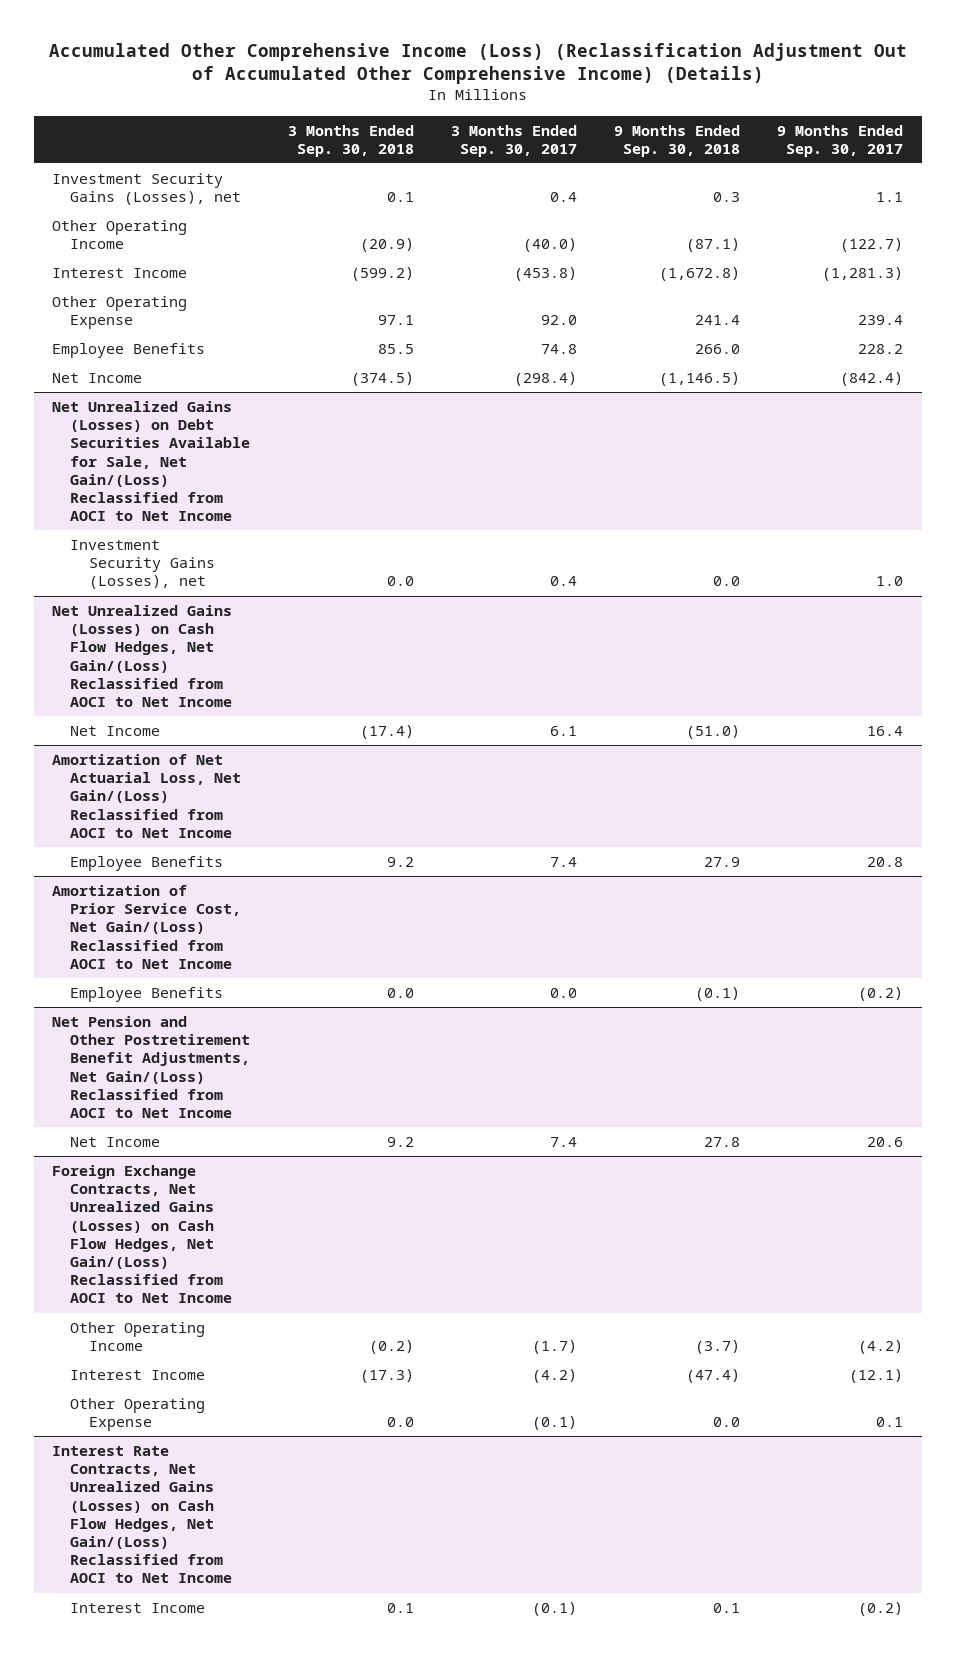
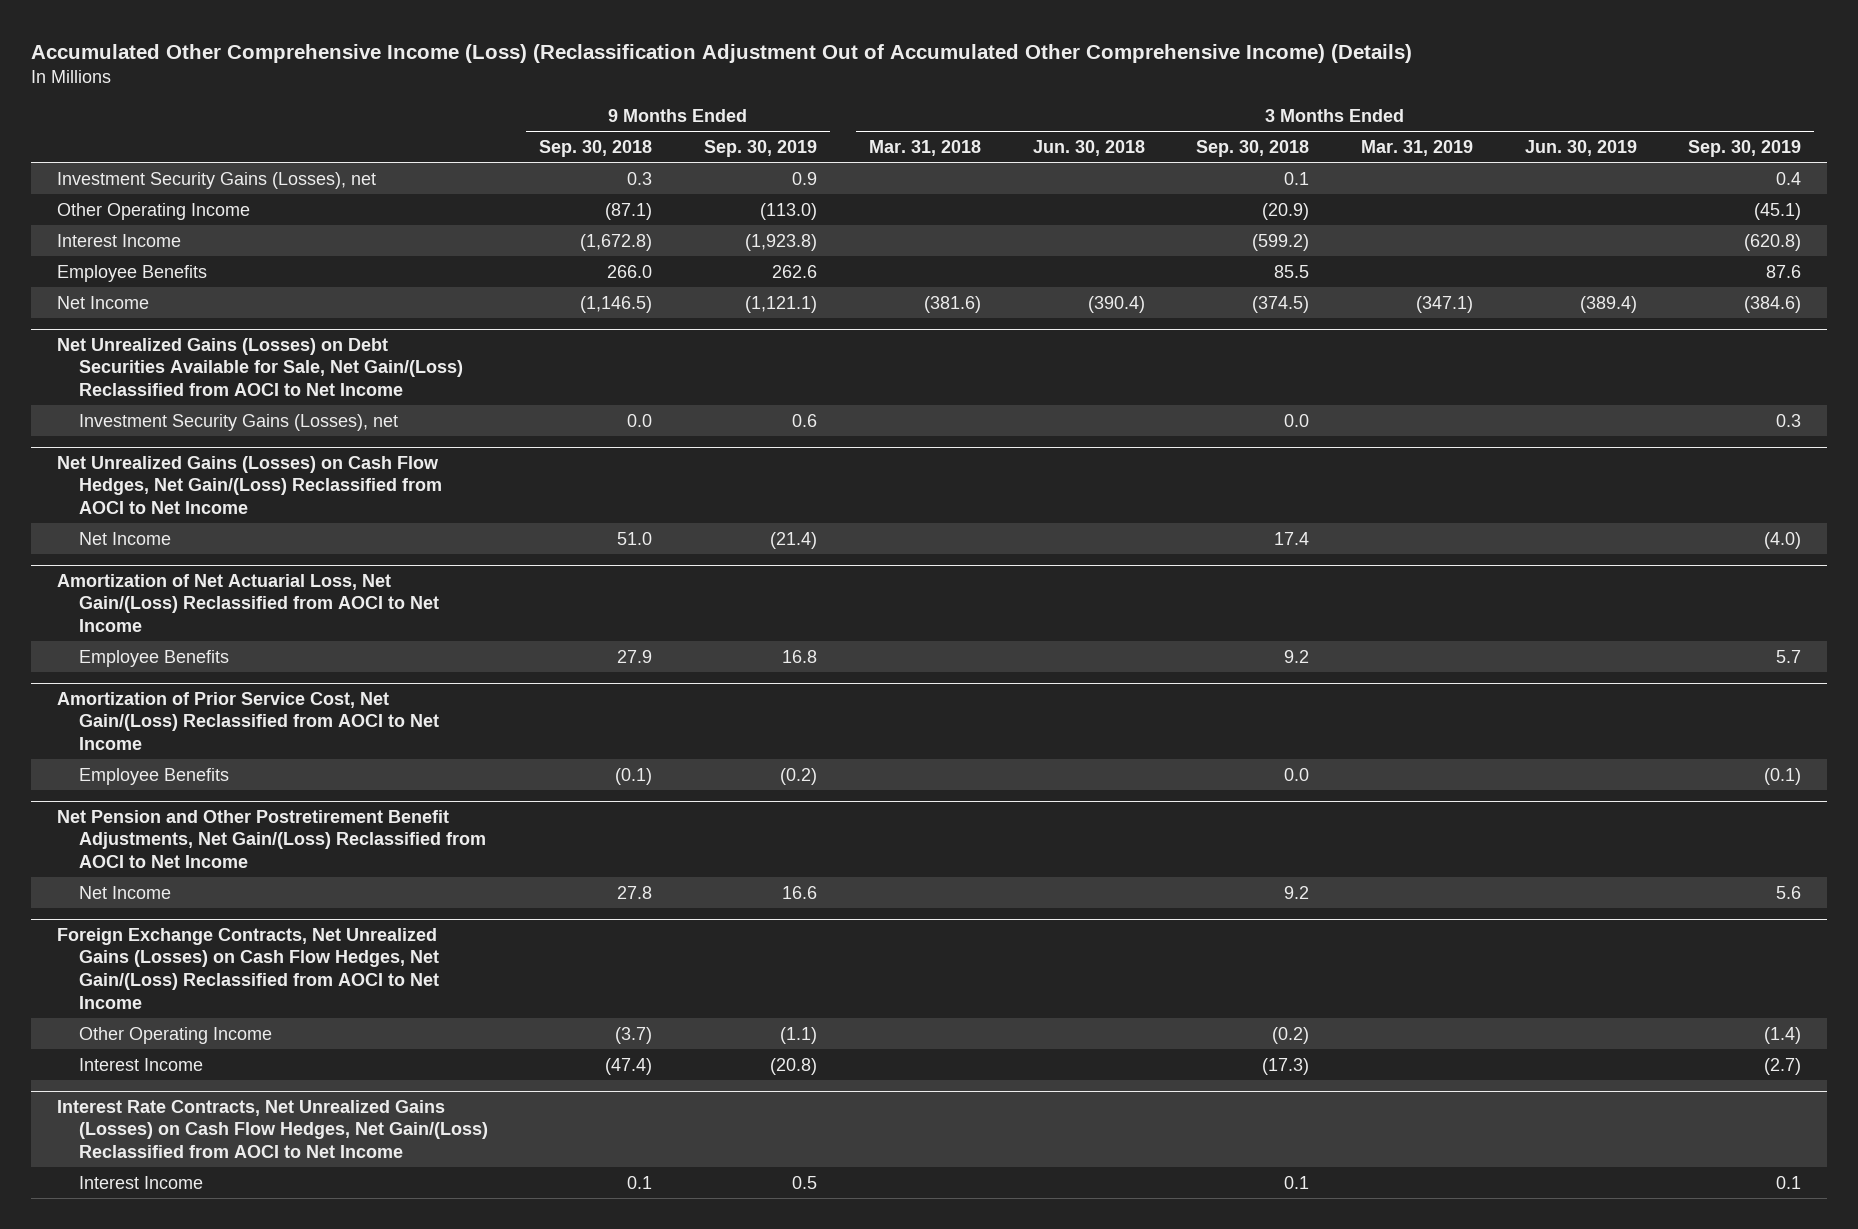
- | 3 Months Ended Sep. 30, 2018 | 3 Months Ended Sep. 30, 2017 | 9 Months Ended Sep. 30, 2018 | 9 Months Ended Sep. 30, 2017
+ | 9 Months Ended Sep. 30, 2018 | 9 Months Ended Sep. 30, 2019 | 3 Months Ended Mar. 31, 2018 | 3 Months Ended Jun. 30, 2018 | 3 Months Ended Sep. 30, 2018 | 3 Months Ended Mar. 31, 2019 | 3 Months Ended Jun. 30, 2019 | 3 Months Ended Sep. 30, 2019
- Other Operating Expense | 97.1 | 92.0 | 241.4 | 239.4
@ Net Unrealized Gains (Losses) on Cash Flow Hedges, Net Gain/(Loss) Reclassified from AOCI to Net Income
- Net Income | (17.4) | 6.1 | (51.0) | 16.4
+ Net Income | 51.0 | (21.4) | | | 17.4 | | | (4.0)
@ Foreign Exchange Contracts, Net Unrealized Gains (Losses) on Cash Flow Hedges, Net Gain/(Loss) Reclassified from AOCI to Net Income
- Other Operating Expense | 0.0 | (0.1) | 0.0 | 0.1

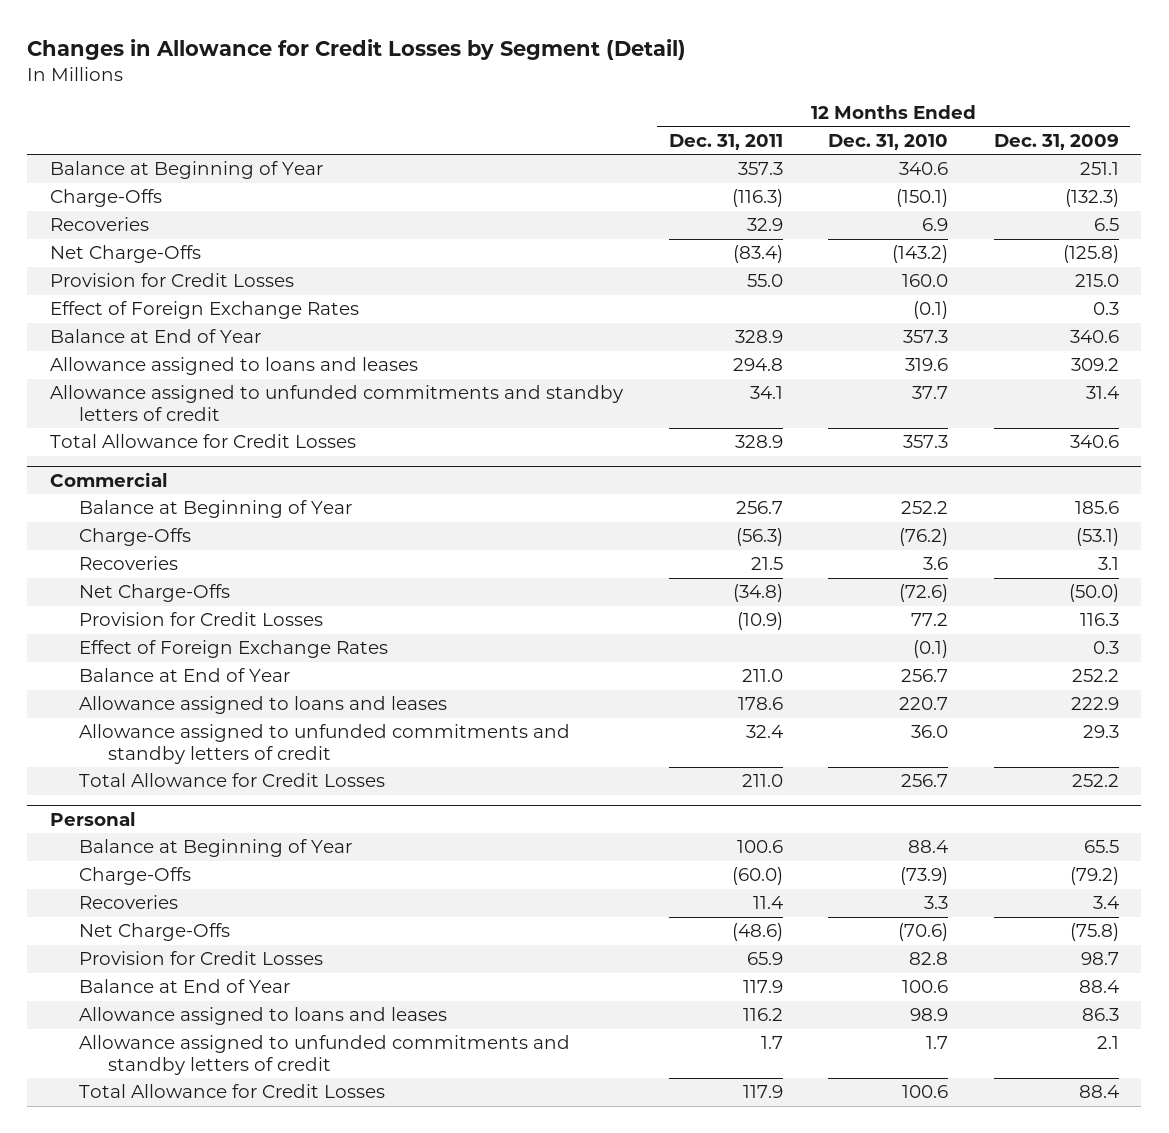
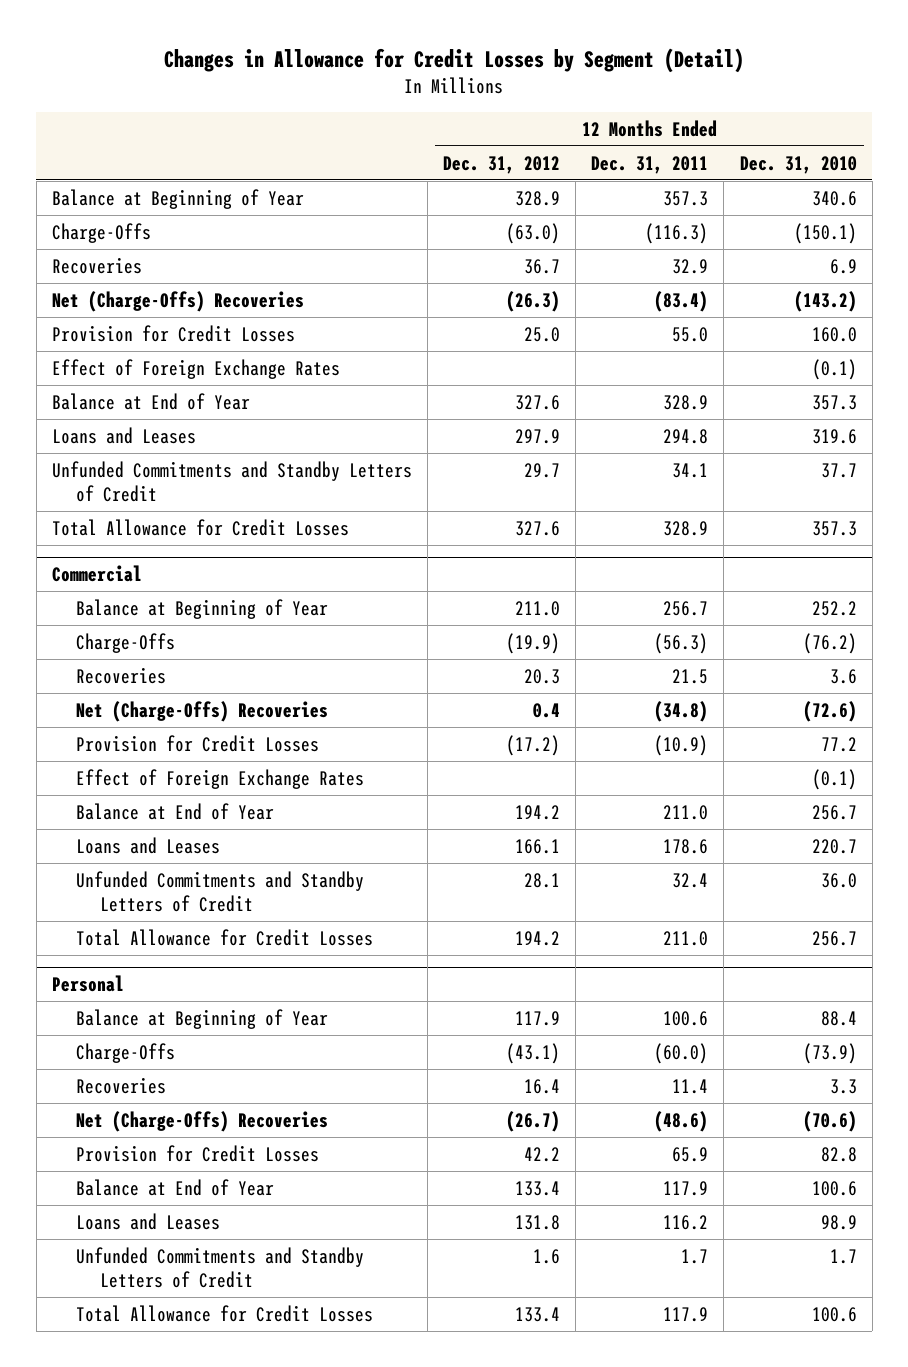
- | 12 Months Ended Dec. 31, 2011 | 12 Months Ended Dec. 31, 2010 | 12 Months Ended Dec. 31, 2009
+ | 12 Months Ended Dec. 31, 2012 | 12 Months Ended Dec. 31, 2011 | 12 Months Ended Dec. 31, 2010
- Net Charge-Offs | (83.4) | (143.2) | (125.8)
+ Net (Charge-Offs) Recoveries | (26.3) | (83.4) | (143.2)
- Allowance assigned to loans and leases | 294.8 | 319.6 | 309.2
- Allowance assigned to unfunded commitments and standby letters of credit | 34.1 | 37.7 | 31.4
+ Loans and Leases | 297.9 | 294.8 | 319.6
+ Unfunded Commitments and Standby Letters of Credit | 29.7 | 34.1 | 37.7
@ Commercial
- Net Charge-Offs | (34.8) | (72.6) | (50.0)
+ Net (Charge-Offs) Recoveries | 0.4 | (34.8) | (72.6)
- Allowance assigned to loans and leases | 178.6 | 220.7 | 222.9
- Allowance assigned to unfunded commitments and standby letters of credit | 32.4 | 36.0 | 29.3
+ Loans and Leases | 166.1 | 178.6 | 220.7
+ Unfunded Commitments and Standby Letters of Credit | 28.1 | 32.4 | 36.0
@ Personal
- Net Charge-Offs | (48.6) | (70.6) | (75.8)
+ Net (Charge-Offs) Recoveries | (26.7) | (48.6) | (70.6)
- Allowance assigned to loans and leases | 116.2 | 98.9 | 86.3
- Allowance assigned to unfunded commitments and standby letters of credit | 1.7 | 1.7 | 2.1
+ Loans and Leases | 131.8 | 116.2 | 98.9
+ Unfunded Commitments and Standby Letters of Credit | 1.6 | 1.7 | 1.7

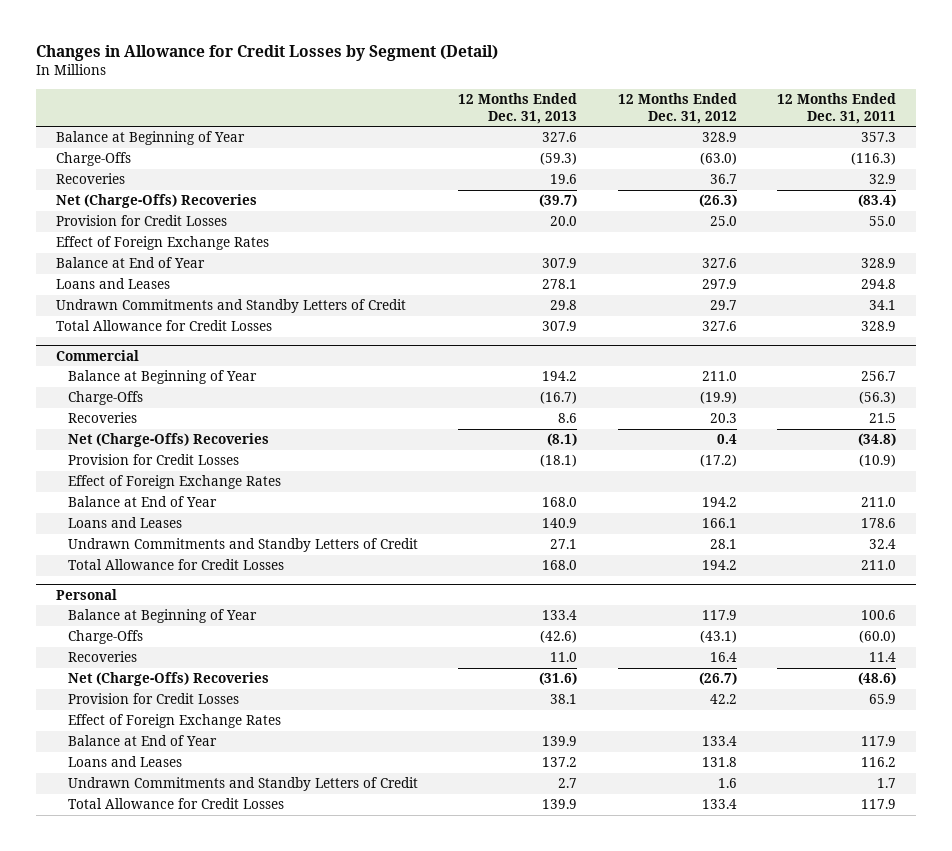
- | 12 Months Ended Dec. 31, 2012 | 12 Months Ended Dec. 31, 2011 | 12 Months Ended Dec. 31, 2010
+ | 12 Months Ended Dec. 31, 2013 | 12 Months Ended Dec. 31, 2012 | 12 Months Ended Dec. 31, 2011
- Unfunded Commitments and Standby Letters of Credit | 29.7 | 34.1 | 37.7
+ Undrawn Commitments and Standby Letters of Credit | 29.8 | 29.7 | 34.1
@ Commercial
- Unfunded Commitments and Standby Letters of Credit | 28.1 | 32.4 | 36.0
+ Undrawn Commitments and Standby Letters of Credit | 27.1 | 28.1 | 32.4
@ Personal
+ Effect of Foreign Exchange Rates
- Unfunded Commitments and Standby Letters of Credit | 1.6 | 1.7 | 1.7
+ Undrawn Commitments and Standby Letters of Credit | 2.7 | 1.6 | 1.7

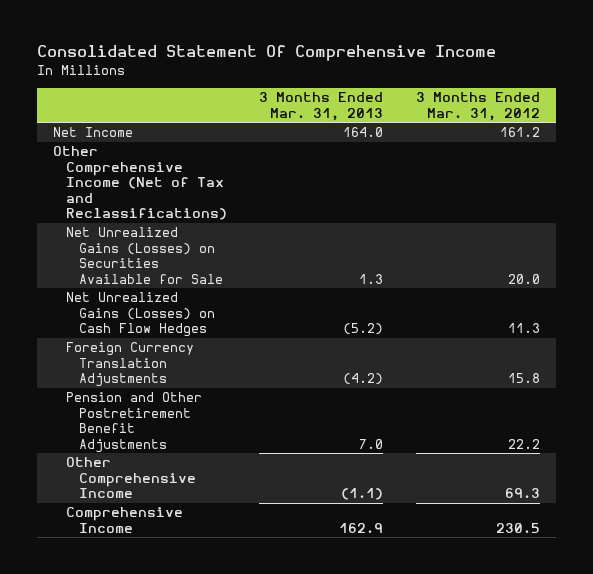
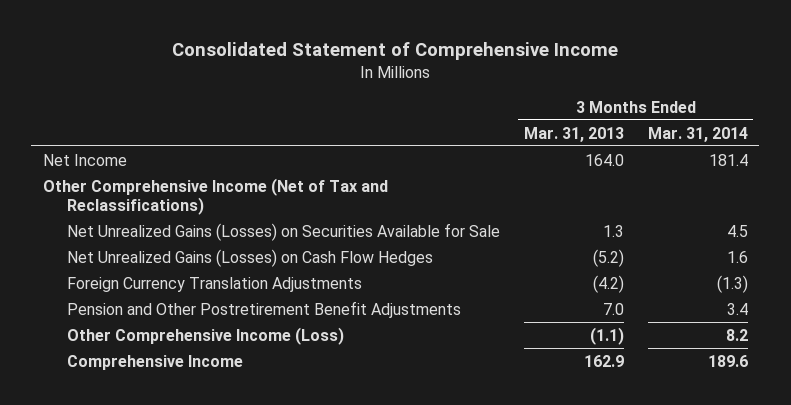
- Consolidated Statement Of Comprehensive Income
+ Consolidated Statement of Comprehensive Income
- | 3 Months Ended Mar. 31, 2013 | 3 Months Ended Mar. 31, 2012
+ | 3 Months Ended Mar. 31, 2013 | 3 Months Ended Mar. 31, 2014
- Other Comprehensive Income | (1.1) | 69.3
+ Other Comprehensive Income (Loss) | (1.1) | 8.2

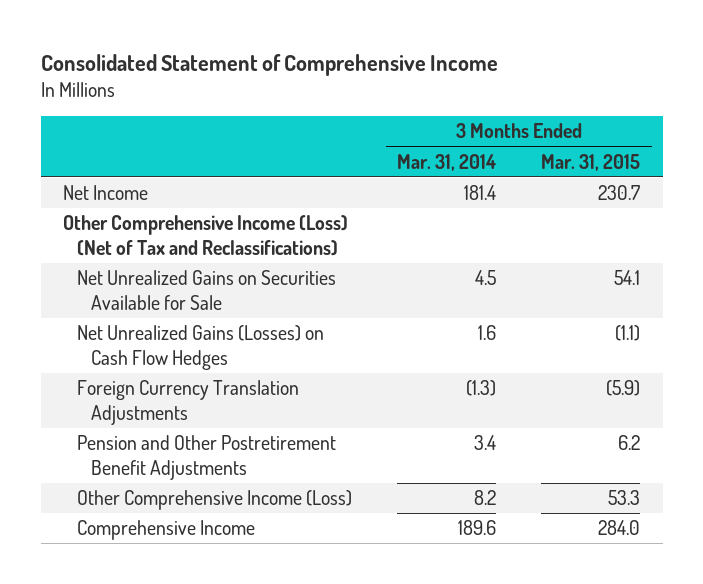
- | 3 Months Ended Mar. 31, 2013 | 3 Months Ended Mar. 31, 2014
+ | 3 Months Ended Mar. 31, 2014 | 3 Months Ended Mar. 31, 2015
- Other Comprehensive Income (Net of Tax and Reclassifications)
- Net Unrealized Gains (Losses) on Securities Available for Sale | 1.3 | 4.5
+ Other Comprehensive Income (Loss) (Net of Tax and Reclassifications)
+ Net Unrealized Gains on Securities Available for Sale | 4.5 | 54.1

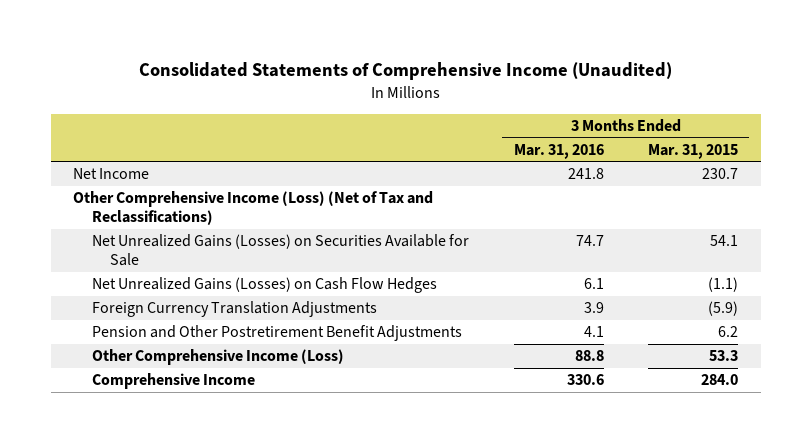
- Consolidated Statement of Comprehensive Income
+ Consolidated Statements of Comprehensive Income (Unaudited)
- | 3 Months Ended Mar. 31, 2014 | 3 Months Ended Mar. 31, 2015
+ | 3 Months Ended Mar. 31, 2016 | 3 Months Ended Mar. 31, 2015
- Net Unrealized Gains on Securities Available for Sale | 4.5 | 54.1
+ Net Unrealized Gains (Losses) on Securities Available for Sale | 74.7 | 54.1

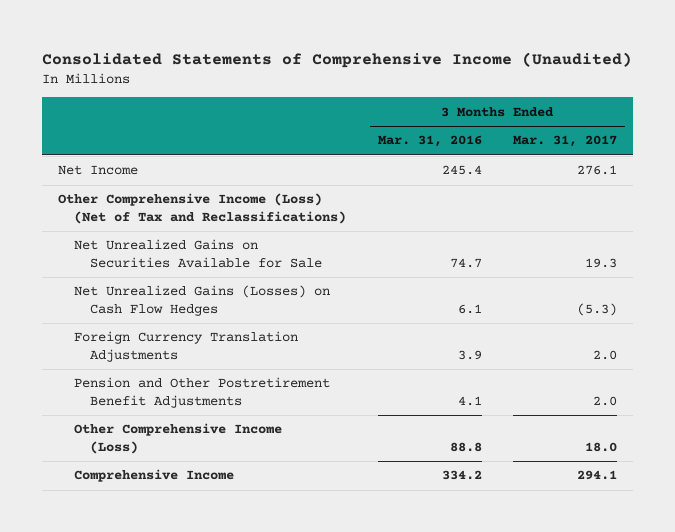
- | 3 Months Ended Mar. 31, 2016 | 3 Months Ended Mar. 31, 2015
+ | 3 Months Ended Mar. 31, 2016 | 3 Months Ended Mar. 31, 2017
- Net Income | 241.8 | 230.7
+ Net Income | 245.4 | 276.1
- Net Unrealized Gains (Losses) on Securities Available for Sale | 74.7 | 54.1
+ Net Unrealized Gains on Securities Available for Sale | 74.7 | 19.3
- Comprehensive Income | 330.6 | 284.0
+ Comprehensive Income | 334.2 | 294.1

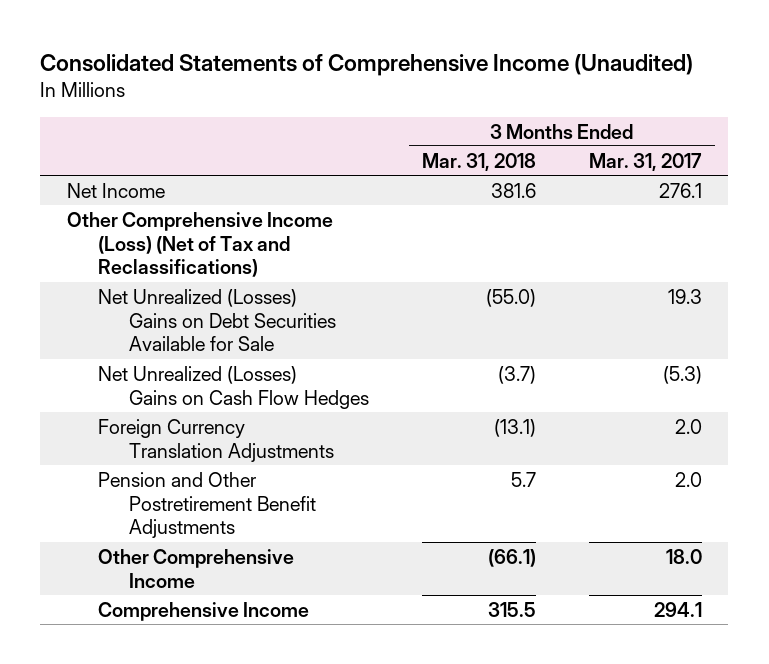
- | 3 Months Ended Mar. 31, 2016 | 3 Months Ended Mar. 31, 2017
+ | 3 Months Ended Mar. 31, 2018 | 3 Months Ended Mar. 31, 2017
- Net Unrealized Gains on Securities Available for Sale | 74.7 | 19.3
- Net Unrealized Gains (Losses) on Cash Flow Hedges | 6.1 | (5.3)
+ Net Unrealized (Losses) Gains on Debt Securities Available for Sale | (55.0) | 19.3
+ Net Unrealized (Losses) Gains on Cash Flow Hedges | (3.7) | (5.3)
- Other Comprehensive Income (Loss) | 88.8 | 18.0
+ Other Comprehensive Income | (66.1) | 18.0

